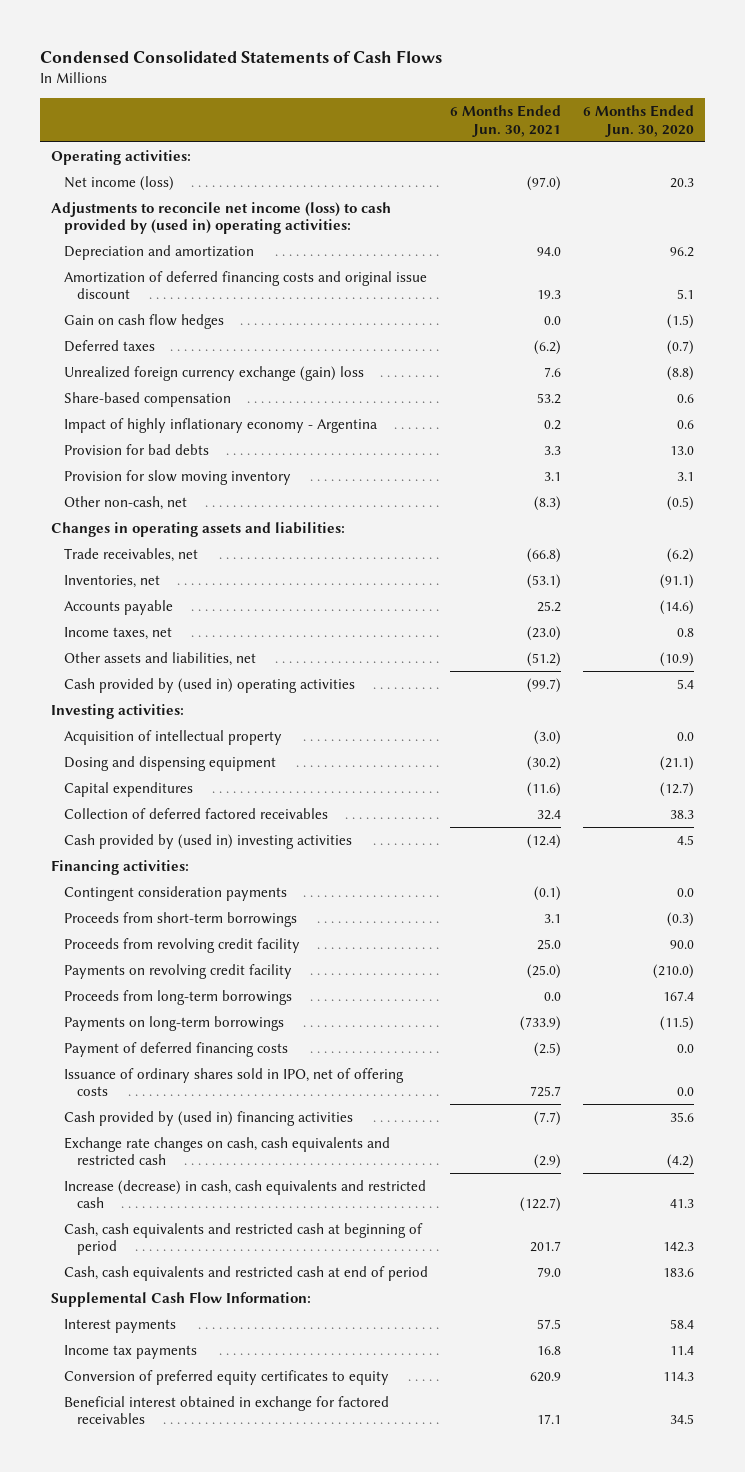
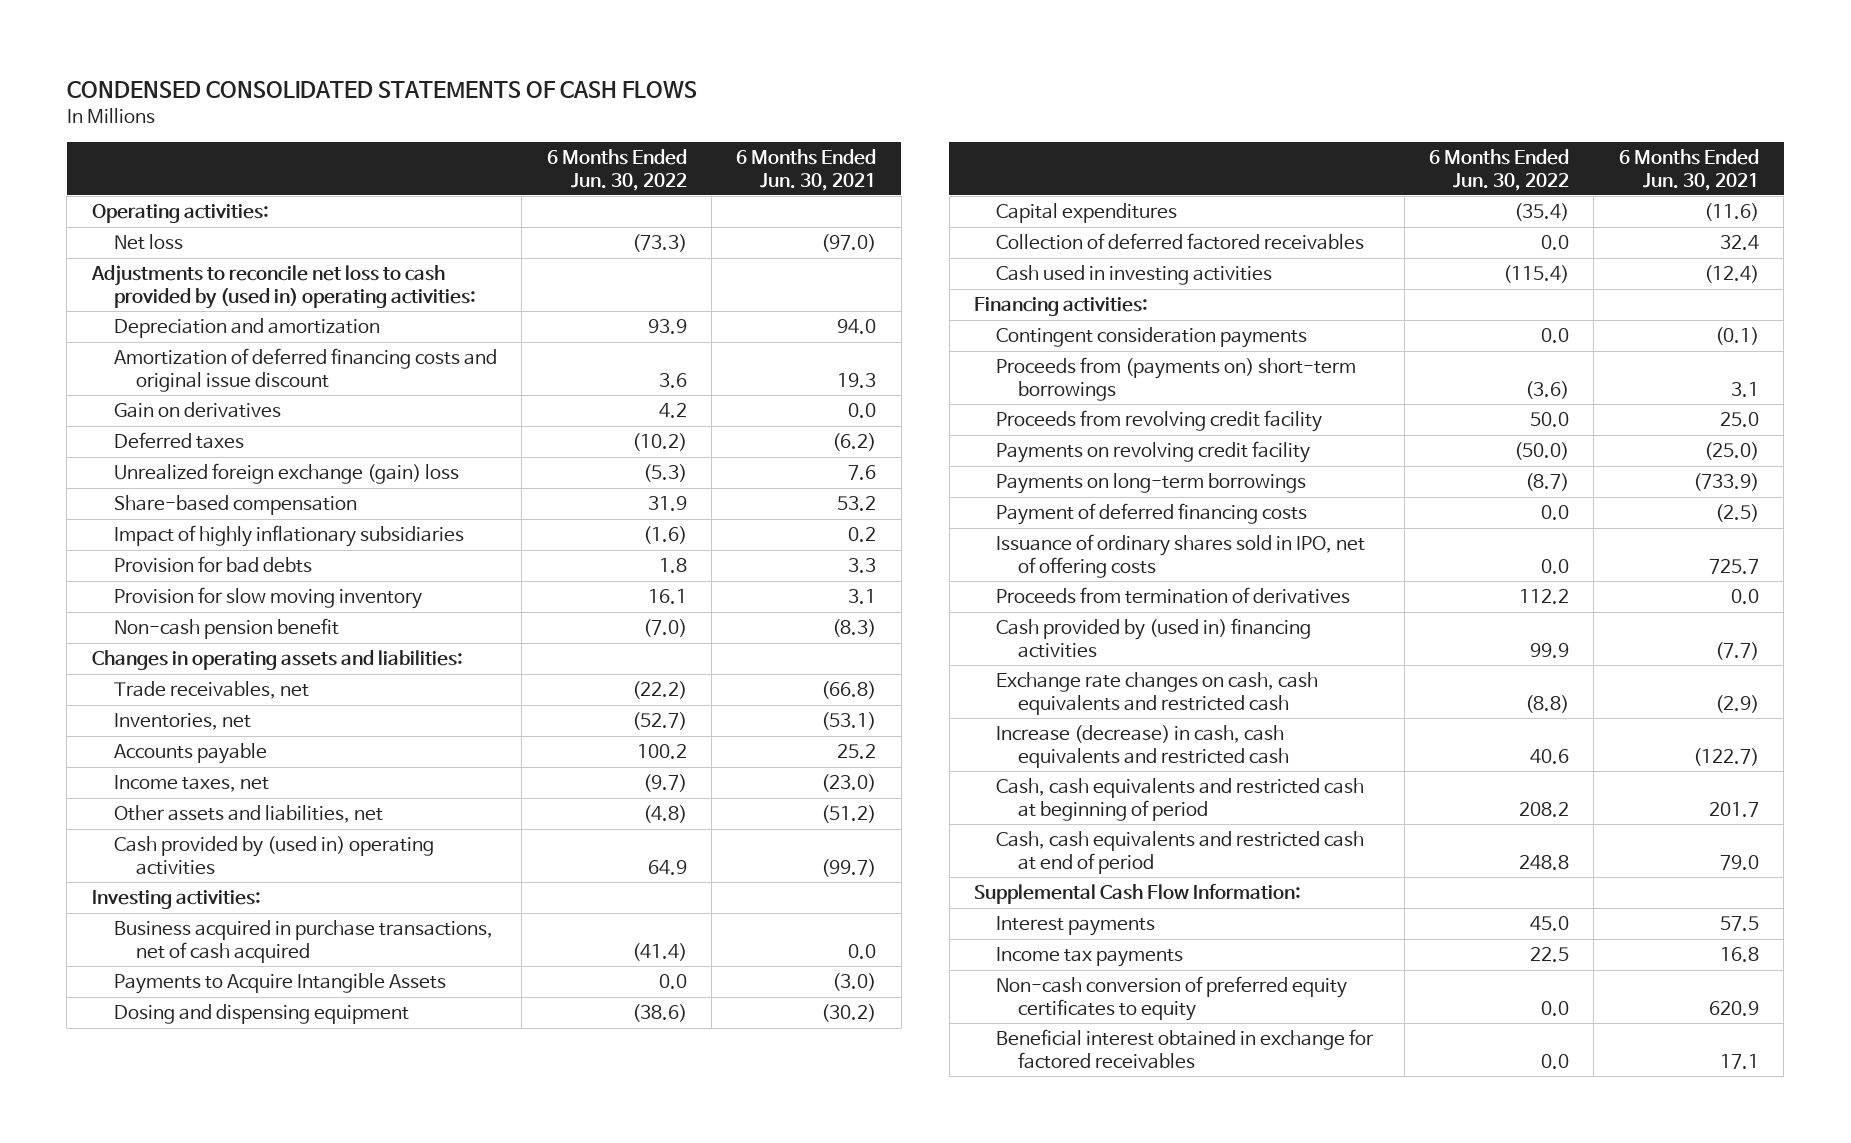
- Condensed Consolidated Statements of Cash Flows
+ CONDENSED CONSOLIDATED STATEMENTS OF CASH FLOWS
- | 6 Months Ended Jun. 30, 2021 | 6 Months Ended Jun. 30, 2020
+ | 6 Months Ended Jun. 30, 2022 | 6 Months Ended Jun. 30, 2021
- Net income (loss) | (97.0) | 20.3
- Adjustments to reconcile net income (loss) to cash provided by (used in) operating activities:
+ Net loss | (73.3) | (97.0)
+ Adjustments to reconcile net loss to cash provided by (used in) operating activities:
- Gain on cash flow hedges | 0.0 | (1.5)
+ Gain on derivatives | 4.2 | 0.0
- Unrealized foreign currency exchange (gain) loss | 7.6 | (8.8)
+ Unrealized foreign exchange (gain) loss | (5.3) | 7.6
- Impact of highly inflationary economy - Argentina | 0.2 | 0.6
+ Impact of highly inflationary subsidiaries | (1.6) | 0.2
- Other non-cash, net | (8.3) | (0.5)
+ Non-cash pension benefit | (7.0) | (8.3)
- Acquisition of intellectual property | (3.0) | 0.0
+ Business acquired in purchase transactions, net of cash acquired | (41.4) | 0.0
+ Payments to Acquire Intangible Assets | 0.0 | (3.0)
- Cash provided by (used in) investing activities | (12.4) | 4.5
+ Cash used in investing activities | (115.4) | (12.4)
- Proceeds from short-term borrowings | 3.1 | (0.3)
+ Proceeds from (payments on) short-term borrowings | (3.6) | 3.1
- Proceeds from long-term borrowings | 0.0 | 167.4
+ Proceeds from termination of derivatives | 112.2 | 0.0
- Conversion of preferred equity certificates to equity | 620.9 | 114.3
+ Non-cash conversion of preferred equity certificates to equity | 0.0 | 620.9

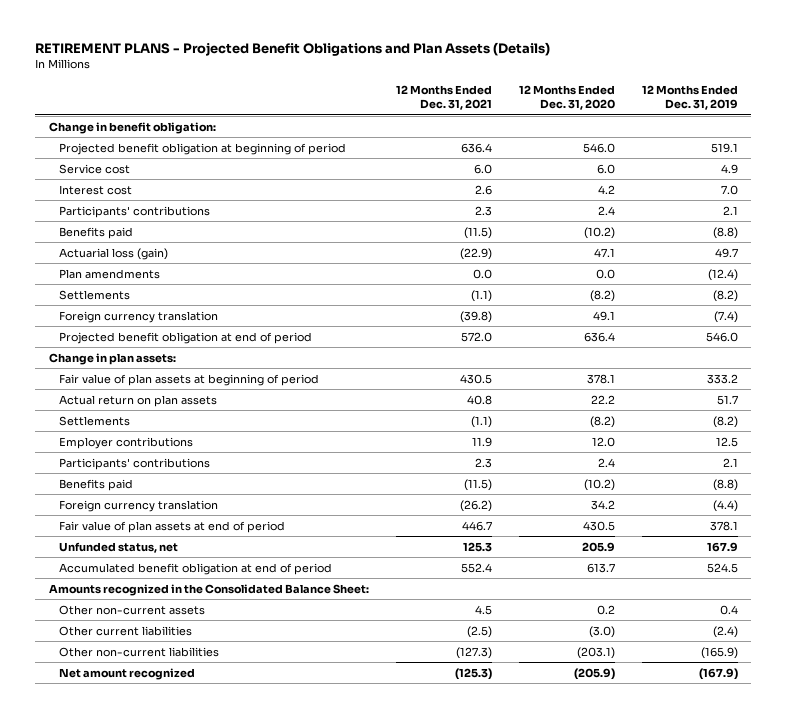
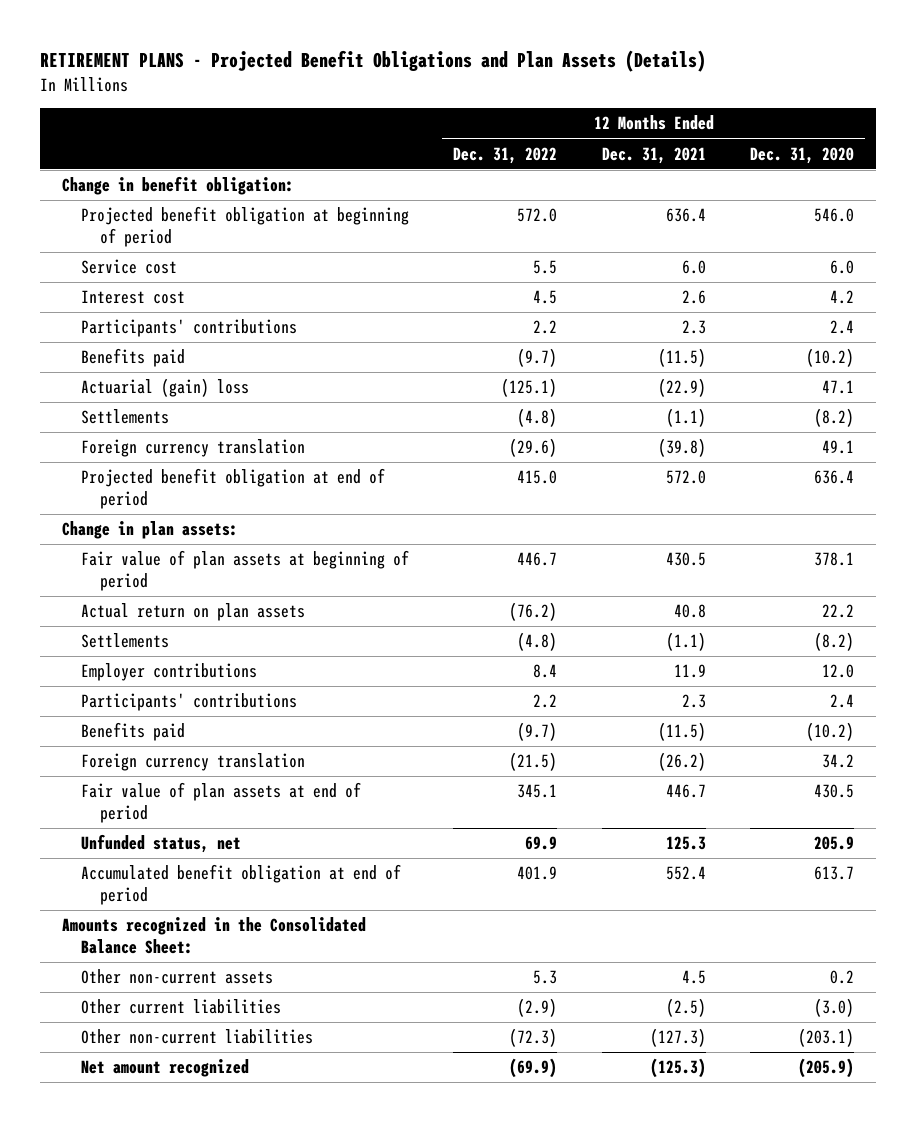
- | 12 Months Ended Dec. 31, 2021 | 12 Months Ended Dec. 31, 2020 | 12 Months Ended Dec. 31, 2019
+ | 12 Months Ended Dec. 31, 2022 | 12 Months Ended Dec. 31, 2021 | 12 Months Ended Dec. 31, 2020
- Actuarial loss (gain) | (22.9) | 47.1 | 49.7
- Plan amendments | 0.0 | 0.0 | (12.4)
+ Actuarial (gain) loss | (125.1) | (22.9) | 47.1

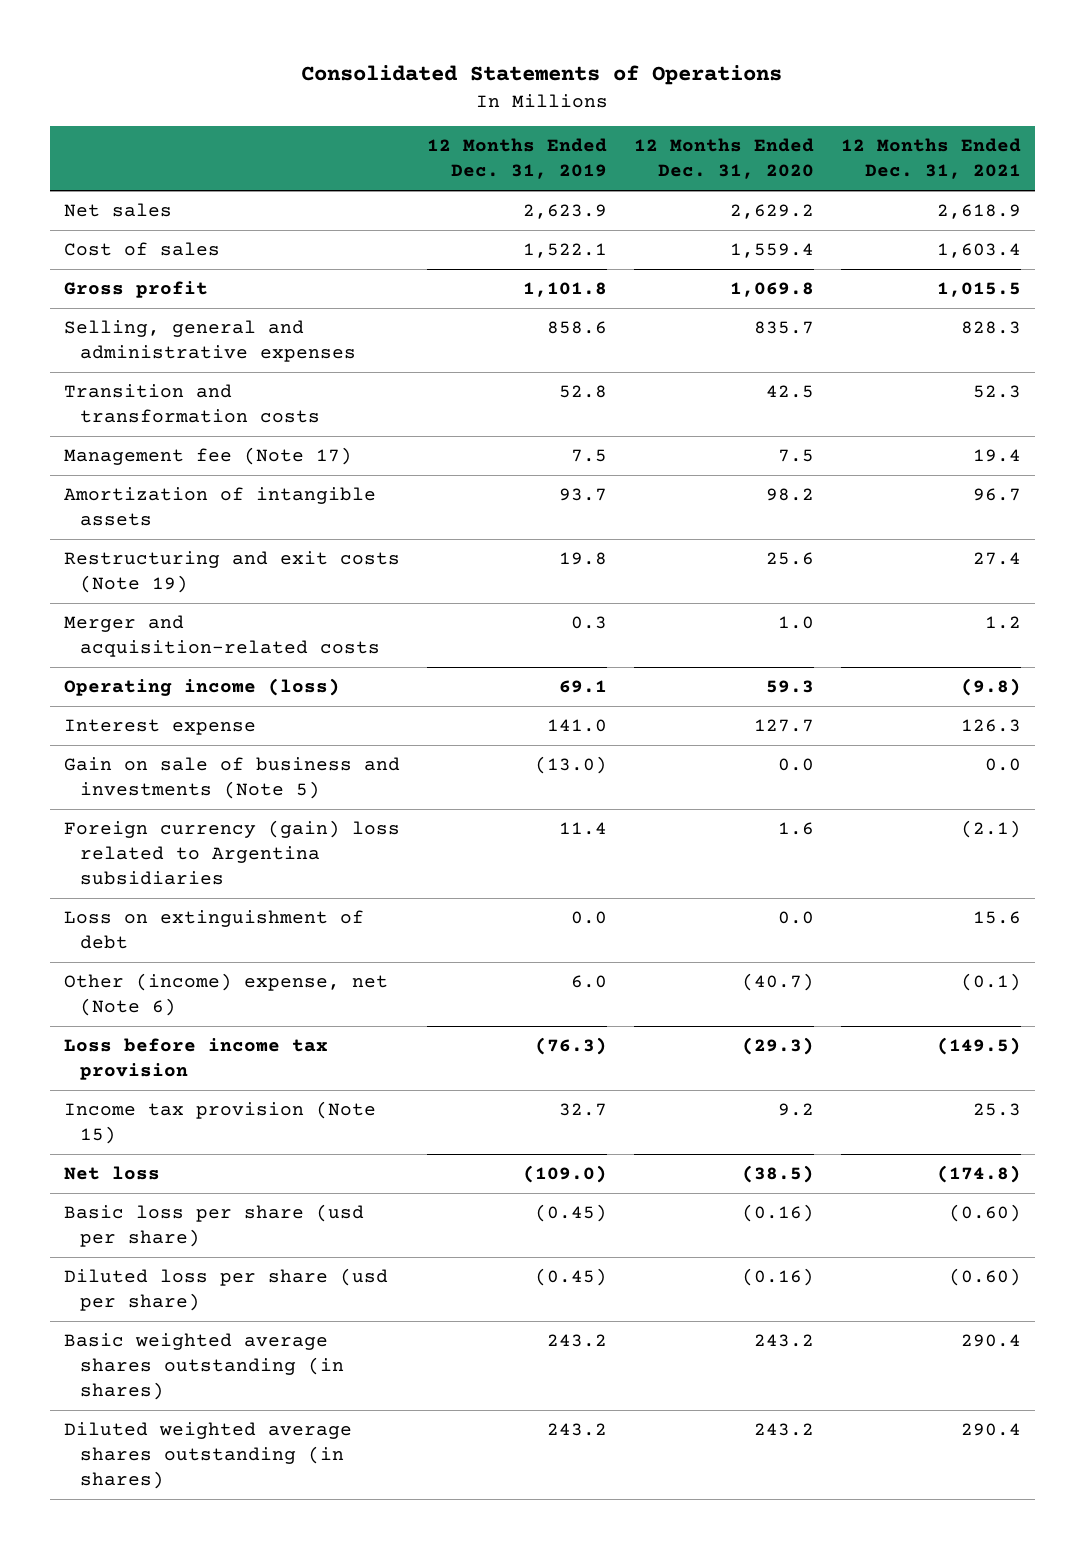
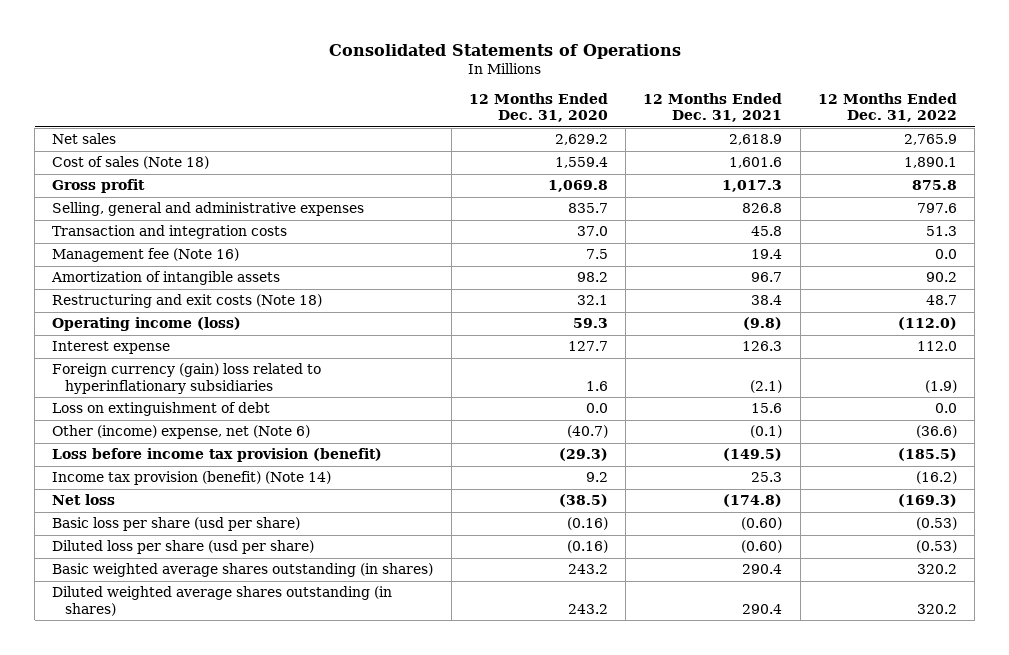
- | 12 Months Ended Dec. 31, 2019 | 12 Months Ended Dec. 31, 2020 | 12 Months Ended Dec. 31, 2021
+ | 12 Months Ended Dec. 31, 2020 | 12 Months Ended Dec. 31, 2021 | 12 Months Ended Dec. 31, 2022
- Cost of sales | 1,522.1 | 1,559.4 | 1,603.4
- Gross profit | 1,101.8 | 1,069.8 | 1,015.5
- Selling, general and administrative expenses | 858.6 | 835.7 | 828.3
- Transition and transformation costs | 52.8 | 42.5 | 52.3
- Management fee (Note 17) | 7.5 | 7.5 | 19.4
+ Cost of sales (Note 18) | 1,559.4 | 1,601.6 | 1,890.1
+ Gross profit | 1,069.8 | 1,017.3 | 875.8
+ Selling, general and administrative expenses | 835.7 | 826.8 | 797.6
+ Transaction and integration costs | 37.0 | 45.8 | 51.3
+ Management fee (Note 16) | 7.5 | 19.4 | 0.0
- Restructuring and exit costs (Note 19) | 19.8 | 25.6 | 27.4
- Merger and acquisition-related costs | 0.3 | 1.0 | 1.2
+ Restructuring and exit costs (Note 18) | 32.1 | 38.4 | 48.7
- Gain on sale of business and investments (Note 5) | (13.0) | 0.0 | 0.0
- Foreign currency (gain) loss related to Argentina subsidiaries | 11.4 | 1.6 | (2.1)
+ Foreign currency (gain) loss related to hyperinflationary subsidiaries | 1.6 | (2.1) | (1.9)
- Loss before income tax provision | (76.3) | (29.3) | (149.5)
- Income tax provision (Note 15) | 32.7 | 9.2 | 25.3
+ Loss before income tax provision (benefit) | (29.3) | (149.5) | (185.5)
+ Income tax provision (benefit) (Note 14) | 9.2 | 25.3 | (16.2)

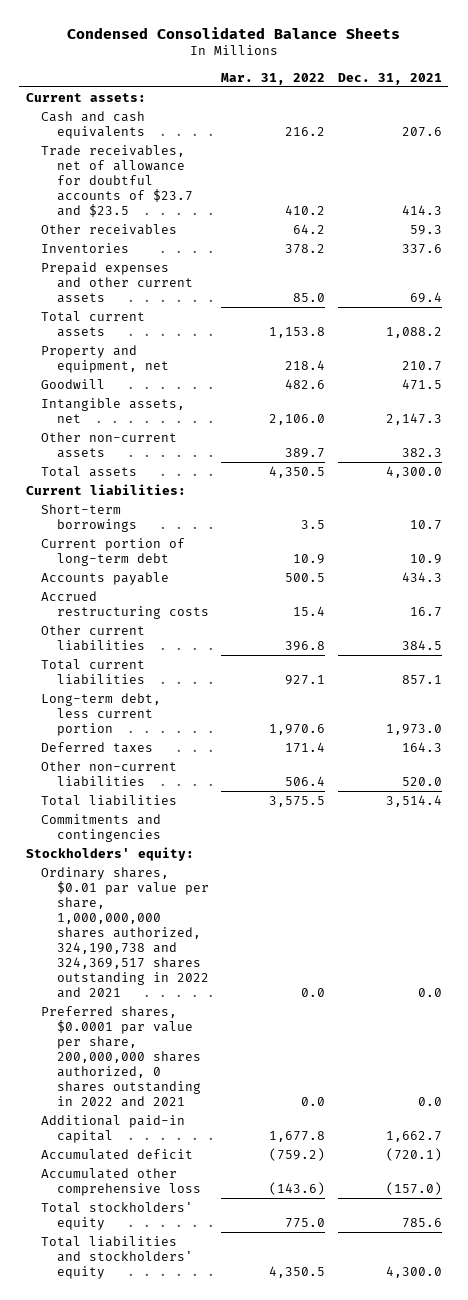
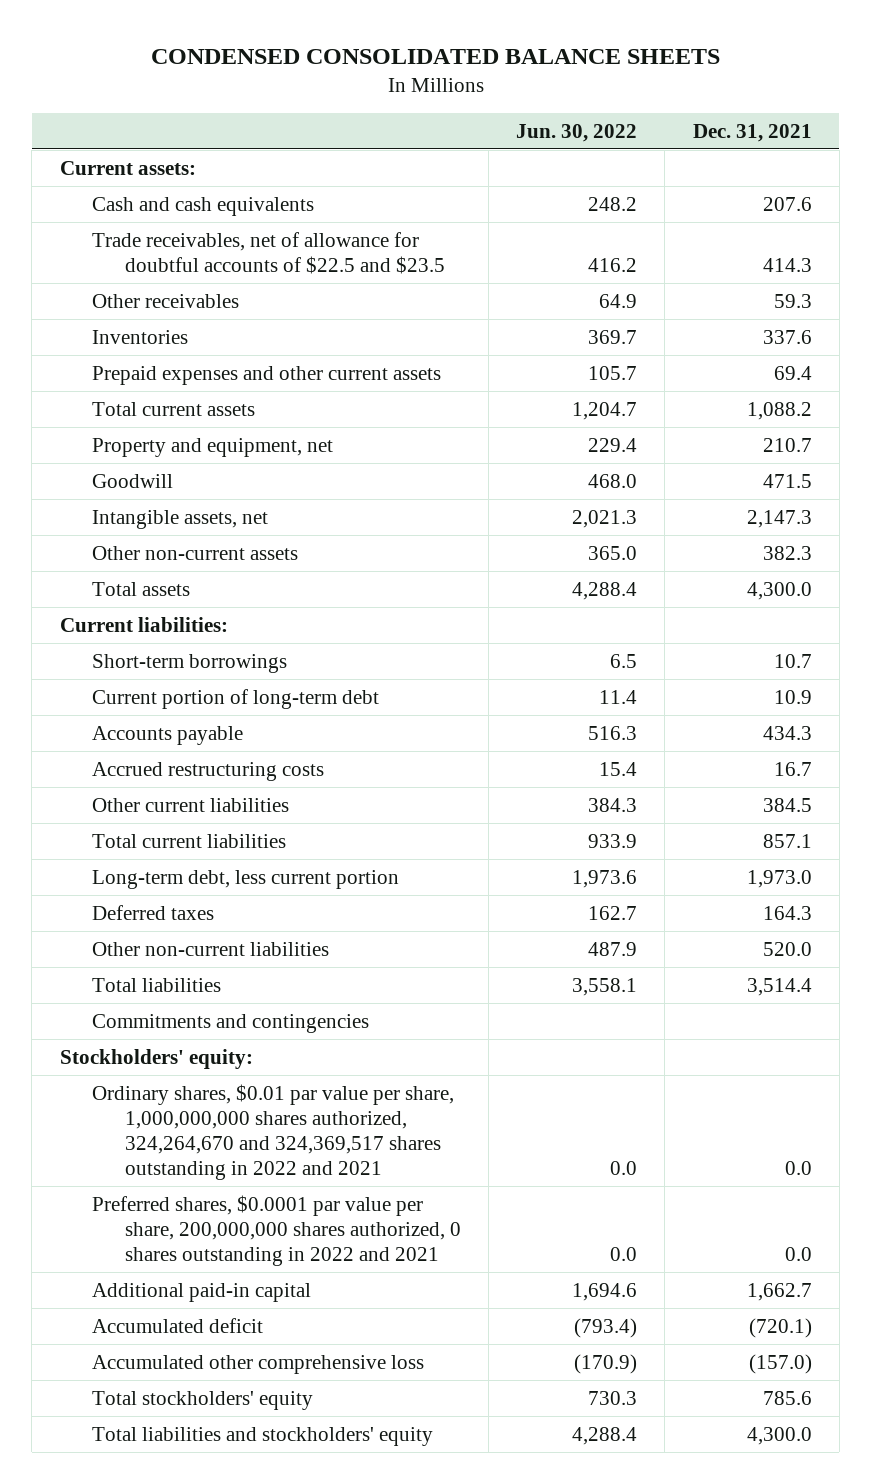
- Condensed Consolidated Balance Sheets
+ CONDENSED CONSOLIDATED BALANCE SHEETS
- | Mar. 31, 2022 | Dec. 31, 2021
+ | Jun. 30, 2022 | Dec. 31, 2021
- Trade receivables, net of allowance for doubtful accounts of $23.7 and $23.5 | 410.2 | 414.3
+ Trade receivables, net of allowance for doubtful accounts of $22.5 and $23.5 | 416.2 | 414.3
- Ordinary shares, $0.01 par value per share, 1,000,000,000 shares authorized, 324,190,738 and 324,369,517 shares outstanding in 2022 and 2021 | 0.0 | 0.0
+ Ordinary shares, $0.01 par value per share, 1,000,000,000 shares authorized, 324,264,670 and 324,369,517 shares outstanding in 2022 and 2021 | 0.0 | 0.0

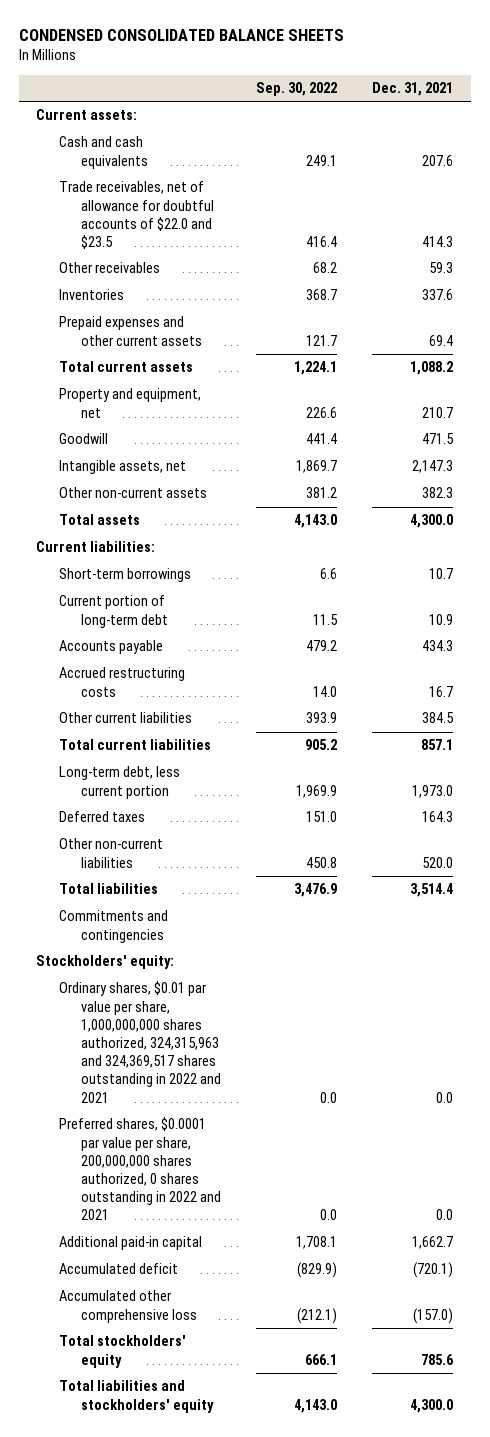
- | Jun. 30, 2022 | Dec. 31, 2021
+ | Sep. 30, 2022 | Dec. 31, 2021
- Trade receivables, net of allowance for doubtful accounts of $22.5 and $23.5 | 416.2 | 414.3
+ Trade receivables, net of allowance for doubtful accounts of $22.0 and $23.5 | 416.4 | 414.3
- Ordinary shares, $0.01 par value per share, 1,000,000,000 shares authorized, 324,264,670 and 324,369,517 shares outstanding in 2022 and 2021 | 0.0 | 0.0
+ Ordinary shares, $0.01 par value per share, 1,000,000,000 shares authorized, 324,315,963 and 324,369,517 shares outstanding in 2022 and 2021 | 0.0 | 0.0

